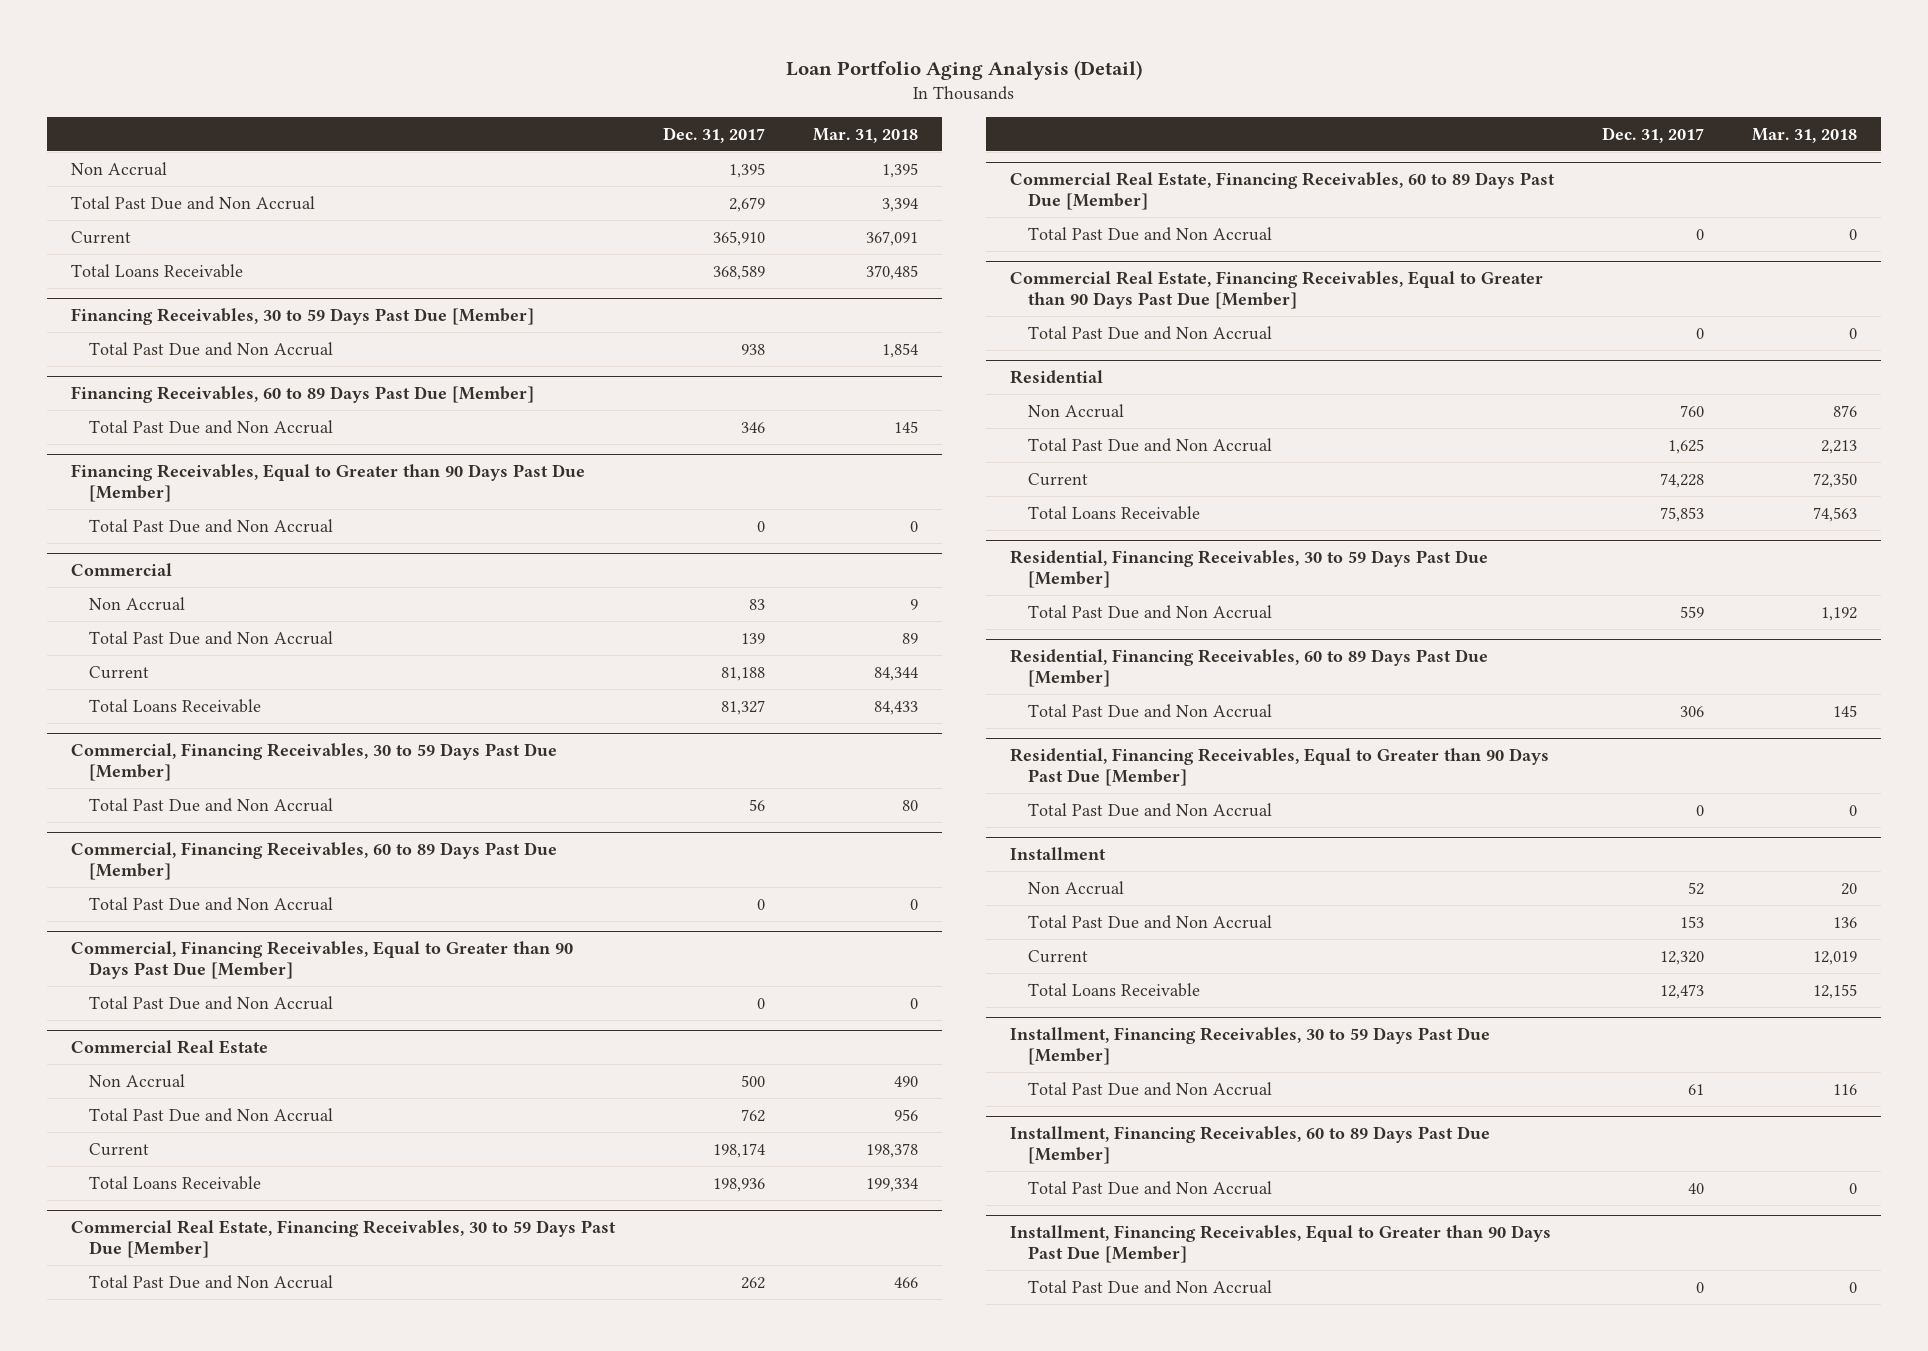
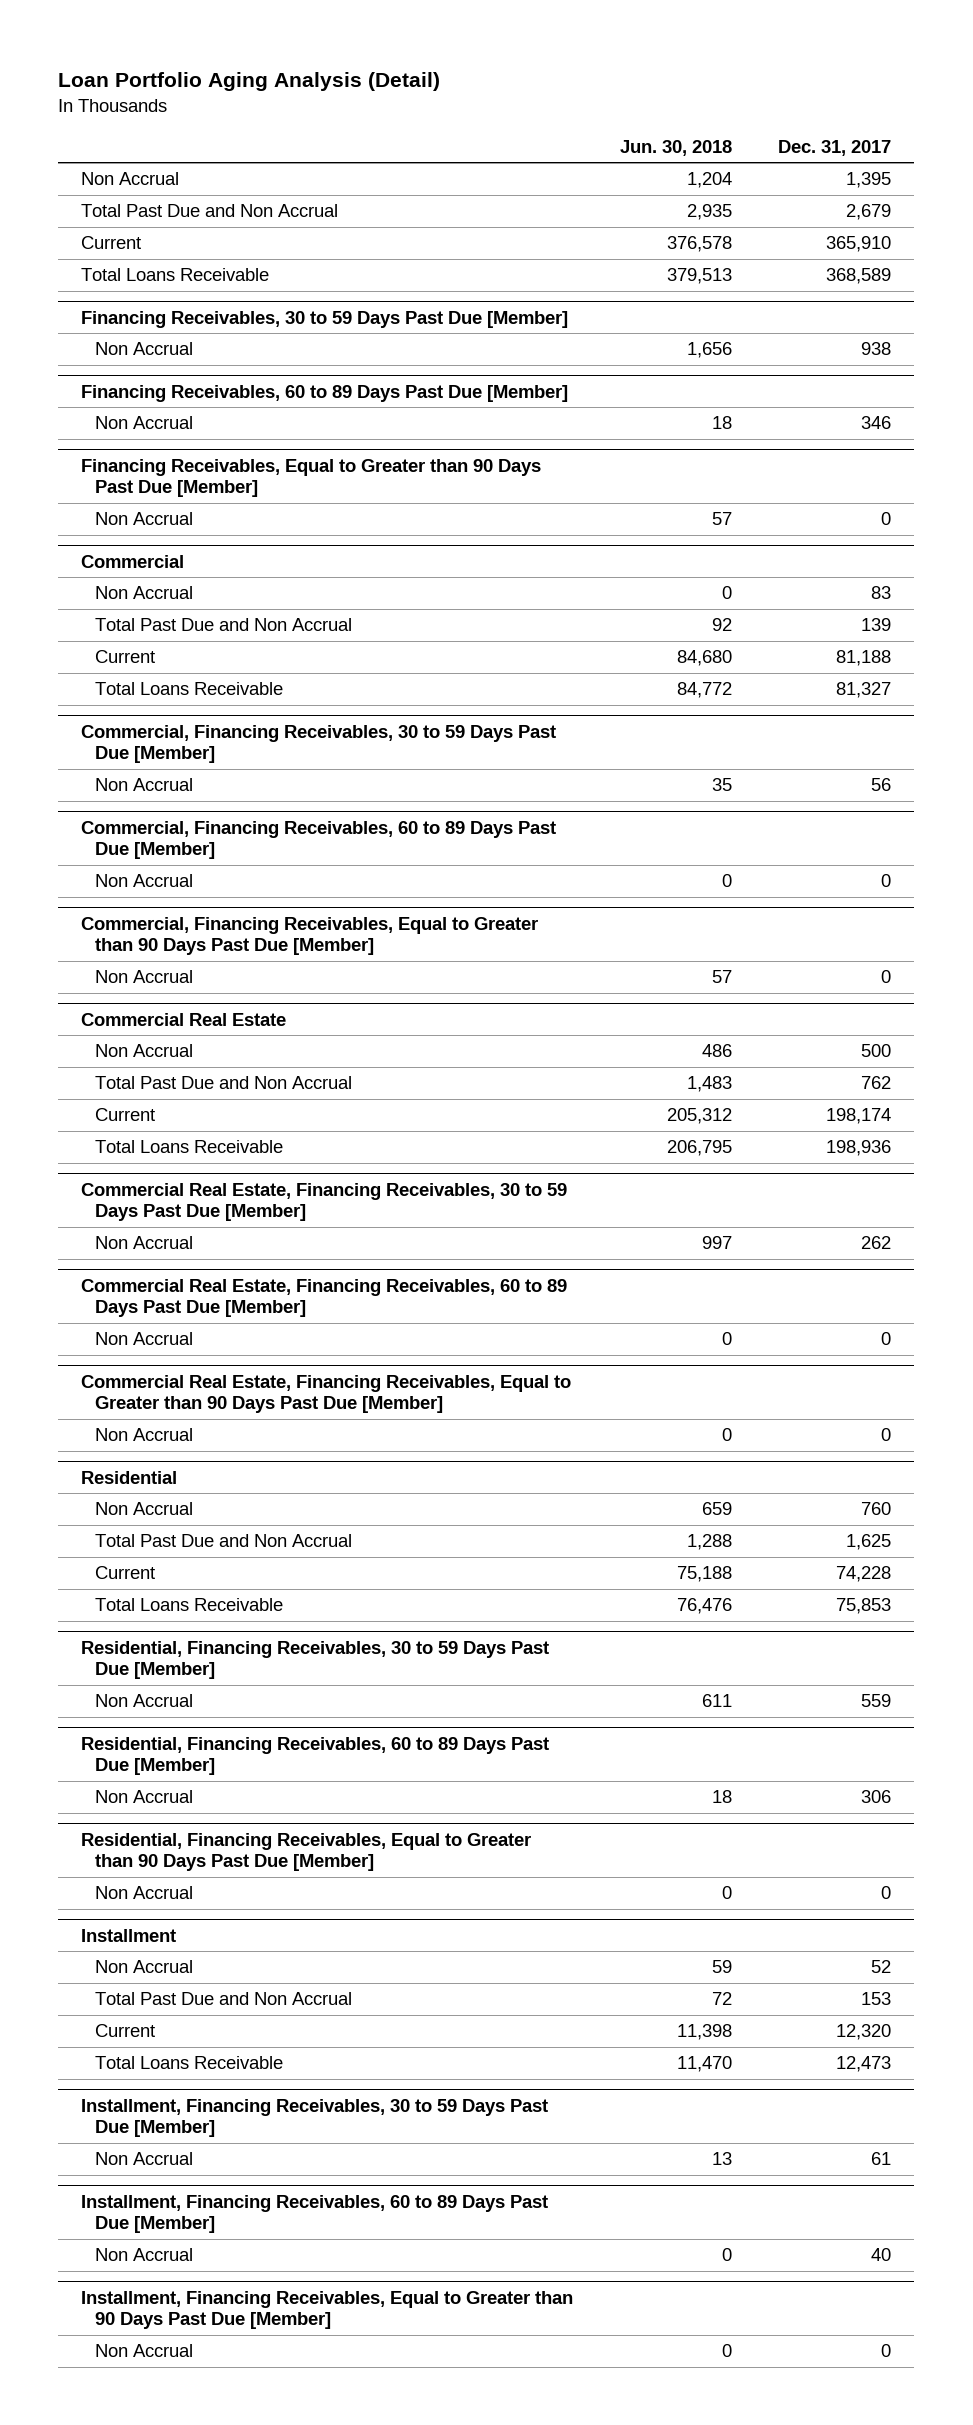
- | Dec. 31, 2017 | Mar. 31, 2018
+ | Jun. 30, 2018 | Dec. 31, 2017
@ Financing Receivables, 30 to 59 Days Past Due [Member]
- Total Past Due and Non Accrual | 938 | 1,854
+ Non Accrual | 1,656 | 938
@ Financing Receivables, 60 to 89 Days Past Due [Member]
- Total Past Due and Non Accrual | 346 | 145
+ Non Accrual | 18 | 346
@ Financing Receivables, Equal to Greater than 90 Days Past Due [Member]
- Total Past Due and Non Accrual | 0 | 0
+ Non Accrual | 57 | 0
@ Commercial, Financing Receivables, 30 to 59 Days Past Due [Member]
- Total Past Due and Non Accrual | 56 | 80
+ Non Accrual | 35 | 56
@ Commercial, Financing Receivables, 60 to 89 Days Past Due [Member]
- Total Past Due and Non Accrual | 0 | 0
+ Non Accrual | 0 | 0
@ Commercial, Financing Receivables, Equal to Greater than 90 Days Past Due [Member]
- Total Past Due and Non Accrual | 0 | 0
+ Non Accrual | 57 | 0
@ Commercial Real Estate, Financing Receivables, 30 to 59 Days Past Due [Member]
- Total Past Due and Non Accrual | 262 | 466
+ Non Accrual | 997 | 262
@ Commercial Real Estate, Financing Receivables, 60 to 89 Days Past Due [Member]
- Total Past Due and Non Accrual | 0 | 0
+ Non Accrual | 0 | 0
@ Commercial Real Estate, Financing Receivables, Equal to Greater than 90 Days Past Due [Member]
- Total Past Due and Non Accrual | 0 | 0
+ Non Accrual | 0 | 0
@ Residential, Financing Receivables, 30 to 59 Days Past Due [Member]
- Total Past Due and Non Accrual | 559 | 1,192
+ Non Accrual | 611 | 559
@ Residential, Financing Receivables, 60 to 89 Days Past Due [Member]
- Total Past Due and Non Accrual | 306 | 145
+ Non Accrual | 18 | 306
@ Residential, Financing Receivables, Equal to Greater than 90 Days Past Due [Member]
- Total Past Due and Non Accrual | 0 | 0
+ Non Accrual | 0 | 0
@ Installment, Financing Receivables, 30 to 59 Days Past Due [Member]
- Total Past Due and Non Accrual | 61 | 116
+ Non Accrual | 13 | 61
@ Installment, Financing Receivables, 60 to 89 Days Past Due [Member]
- Total Past Due and Non Accrual | 40 | 0
+ Non Accrual | 0 | 40
@ Installment, Financing Receivables, Equal to Greater than 90 Days Past Due [Member]
- Total Past Due and Non Accrual | 0 | 0
+ Non Accrual | 0 | 0

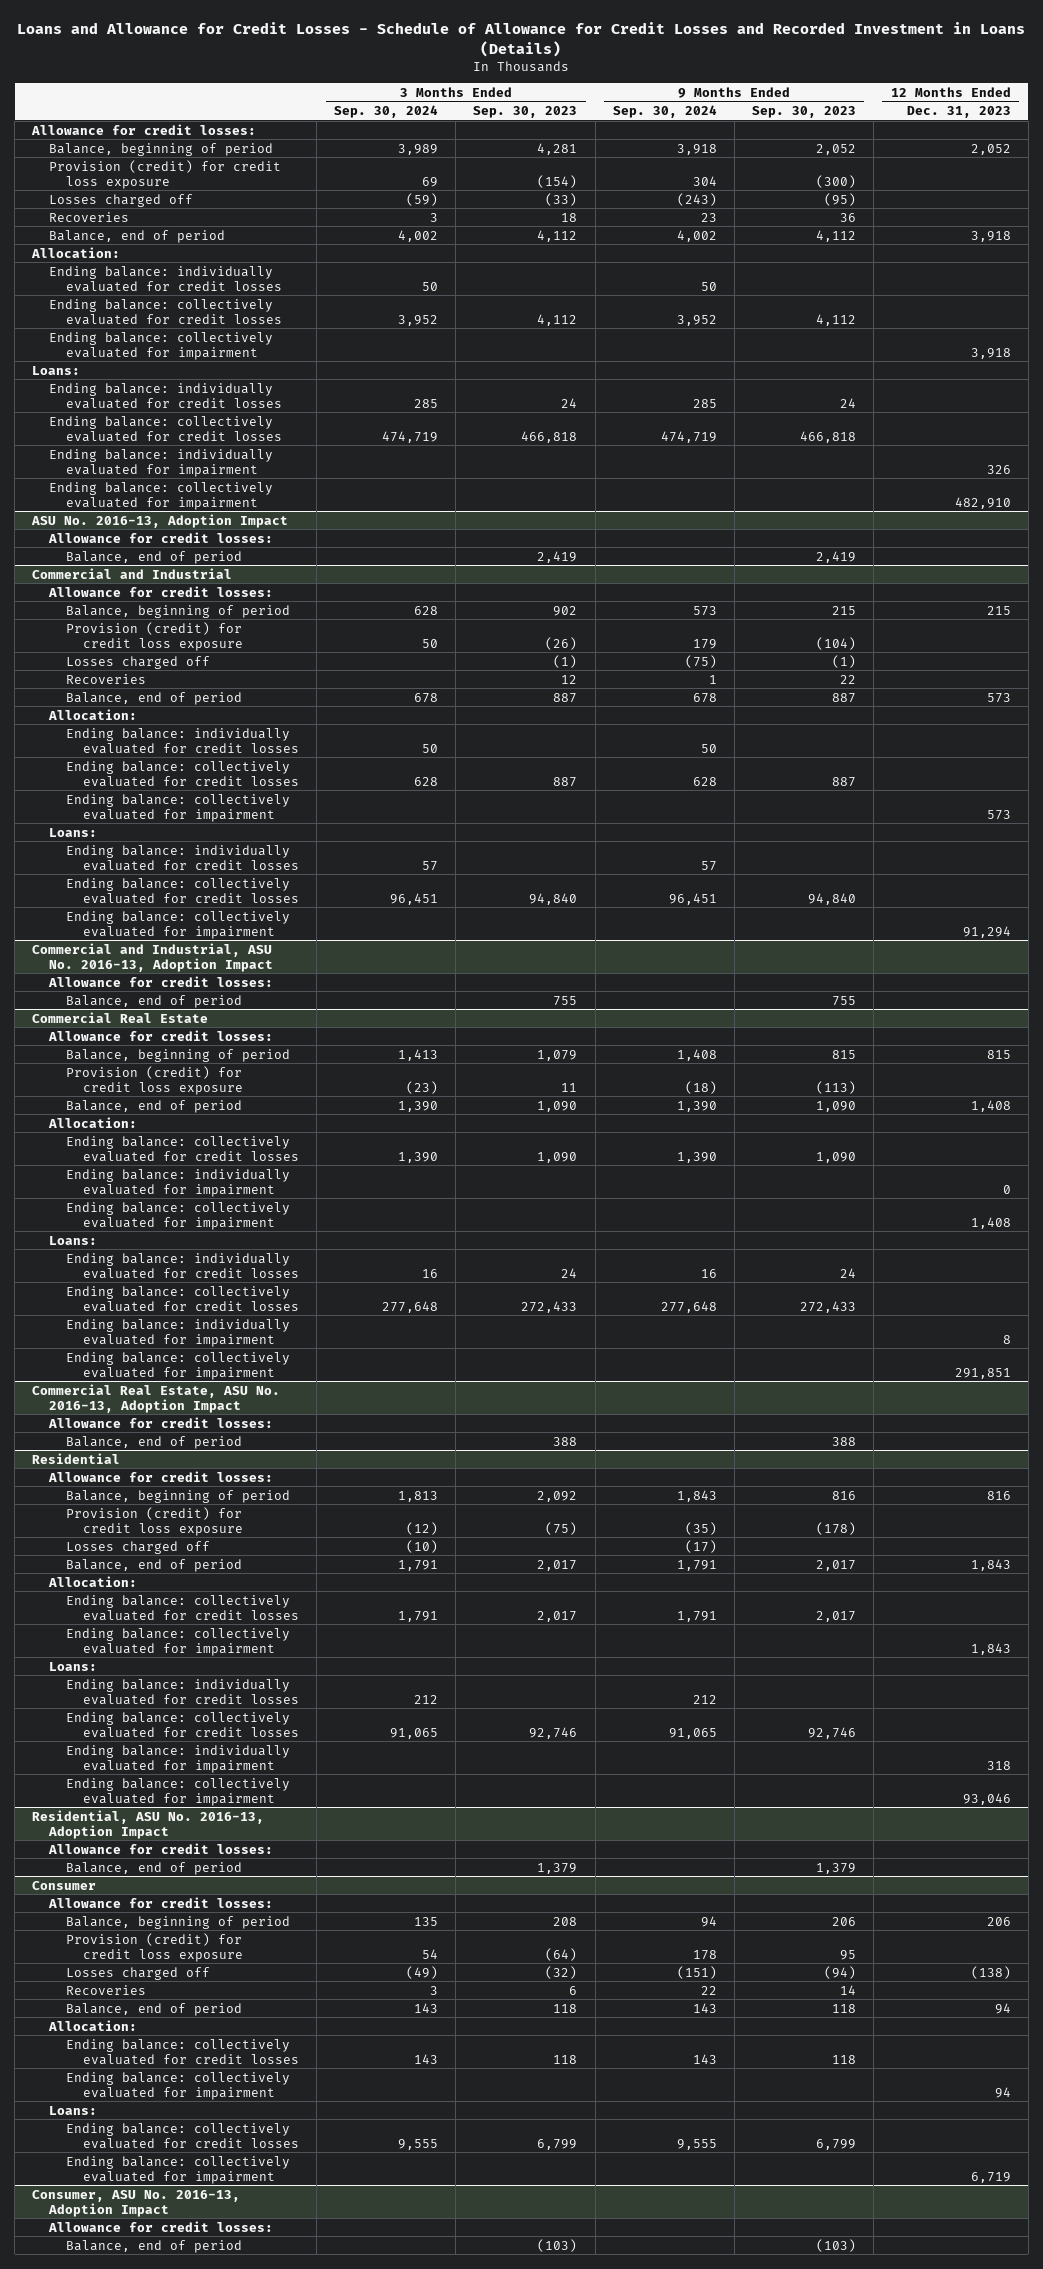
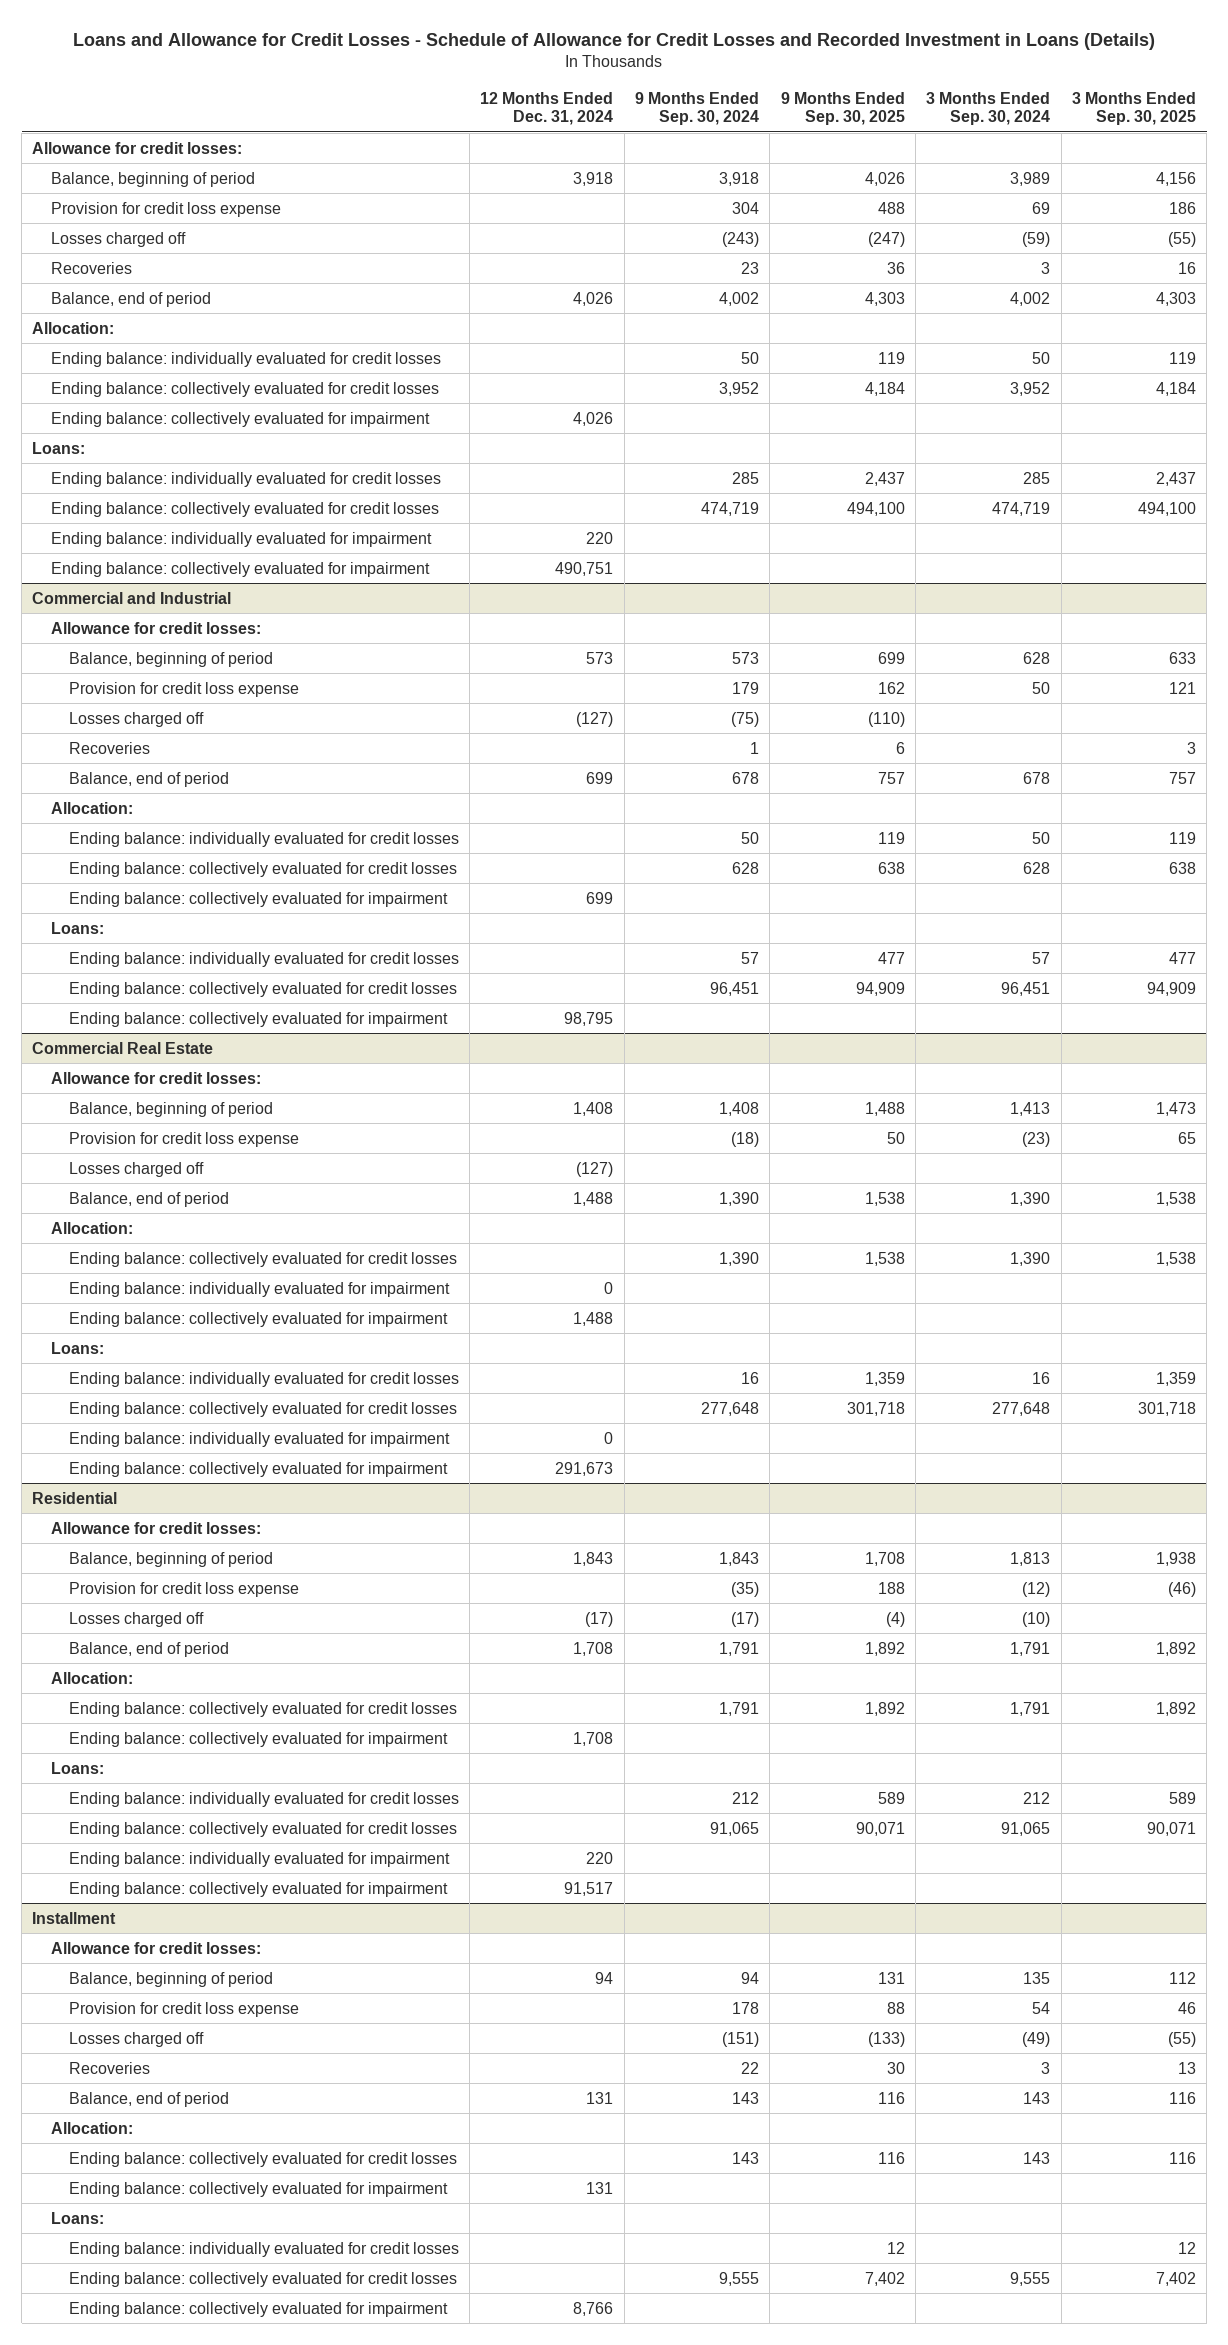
- | 3 Months Ended Sep. 30, 2024 | 3 Months Ended Sep. 30, 2023 | 9 Months Ended Sep. 30, 2024 | 9 Months Ended Sep. 30, 2023 | 12 Months Ended Dec. 31, 2023
+ | 12 Months Ended Dec. 31, 2024 | 9 Months Ended Sep. 30, 2024 | 9 Months Ended Sep. 30, 2025 | 3 Months Ended Sep. 30, 2024 | 3 Months Ended Sep. 30, 2025
- Provision (credit) for credit loss exposure | 69 | (154) | 304 | (300) |
+ Provision for credit loss expense | | 304 | 488 | 69 | 186
- ASU No. 2016-13, Adoption Impact
- Allowance for credit losses:
- Balance, end of period | | 2,419 | | 2,419 |
@ Commercial and Industrial
- Provision (credit) for credit loss exposure | 50 | (26) | 179 | (104) |
+ Provision for credit loss expense | | 179 | 162 | 50 | 121
- Commercial and Industrial, ASU No. 2016-13, Adoption Impact
- Allowance for credit losses:
- Balance, end of period | | 755 | | 755 |
@ Commercial Real Estate
- Provision (credit) for credit loss exposure | (23) | 11 | (18) | (113) |
+ Provision for credit loss expense | | (18) | 50 | (23) | 65
+ Losses charged off | (127) | | | |
- Commercial Real Estate, ASU No. 2016-13, Adoption Impact
- Allowance for credit losses:
- Balance, end of period | | 388 | | 388 |
@ Residential
- Provision (credit) for credit loss exposure | (12) | (75) | (35) | (178) |
+ Provision for credit loss expense | | (35) | 188 | (12) | (46)
- Residential, ASU No. 2016-13, Adoption Impact
- Allowance for credit losses:
- Balance, end of period | | 1,379 | | 1,379 |
- Consumer
+ Installment
- Provision (credit) for credit loss exposure | 54 | (64) | 178 | 95 |
+ Provision for credit loss expense | | 178 | 88 | 54 | 46
+ Ending balance: individually evaluated for credit losses | | | 12 | | 12
- Consumer, ASU No. 2016-13, Adoption Impact
- Allowance for credit losses:
- Balance, end of period | | (103) | | (103) |

